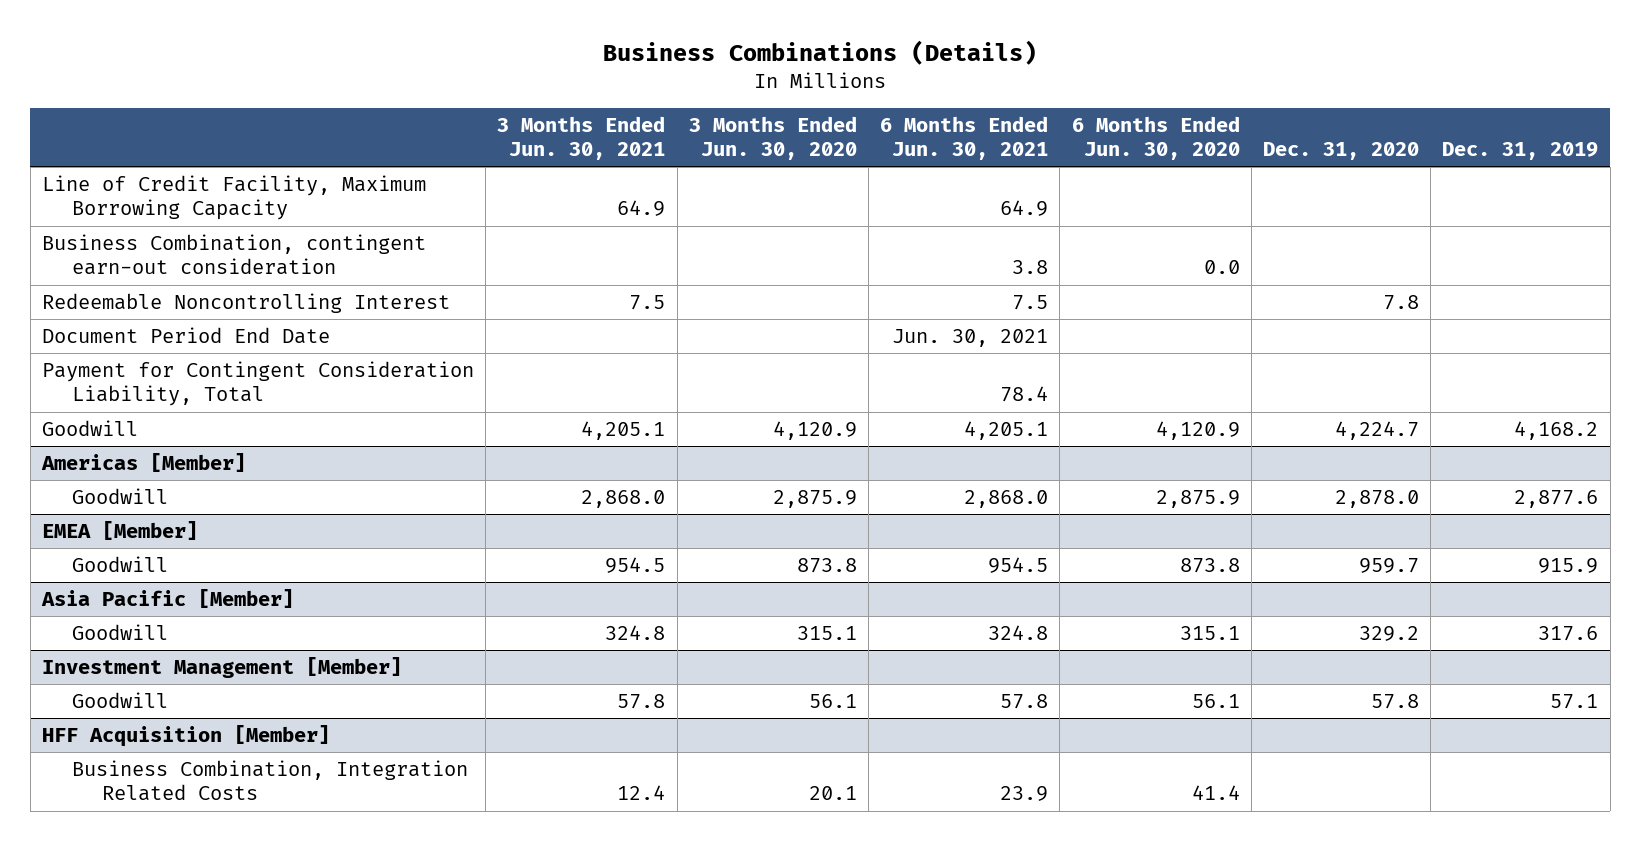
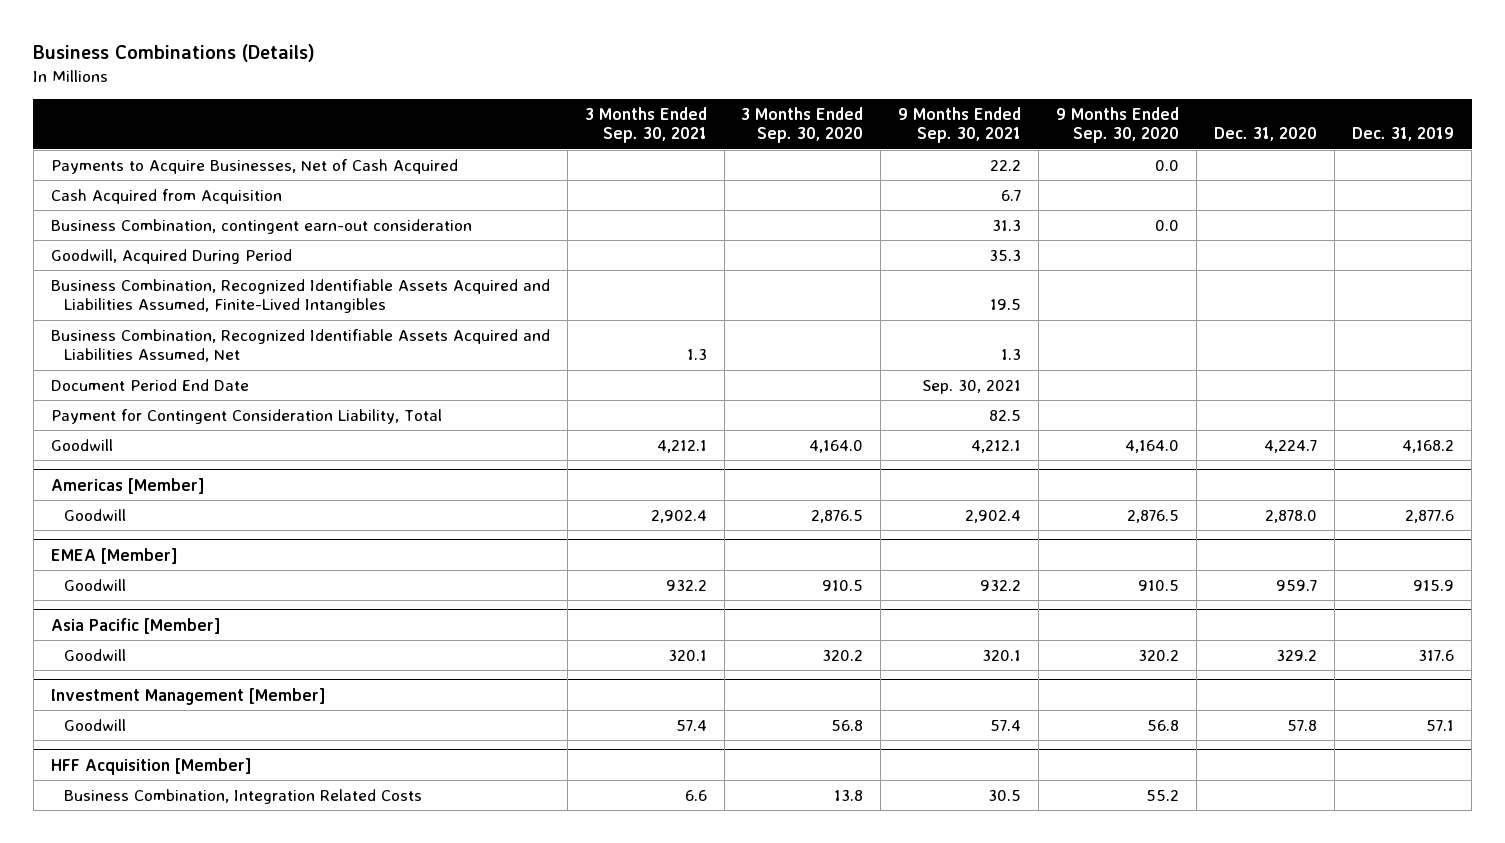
- | 3 Months Ended Jun. 30, 2021 | 3 Months Ended Jun. 30, 2020 | 6 Months Ended Jun. 30, 2021 | 6 Months Ended Jun. 30, 2020 | Dec. 31, 2020 | Dec. 31, 2019
+ | 3 Months Ended Sep. 30, 2021 | 3 Months Ended Sep. 30, 2020 | 9 Months Ended Sep. 30, 2021 | 9 Months Ended Sep. 30, 2020 | Dec. 31, 2020 | Dec. 31, 2019
- Line of Credit Facility, Maximum Borrowing Capacity | 64.9 | | 64.9 | | |
+ Payments to Acquire Businesses, Net of Cash Acquired | | | 22.2 | 0.0 | |
+ Cash Acquired from Acquisition | | | 6.7 | | |
- Redeemable Noncontrolling Interest | 7.5 | | 7.5 | | 7.8 |
+ Goodwill, Acquired During Period | | | 35.3 | | |
+ Business Combination, Recognized Identifiable Assets Acquired and Liabilities Assumed, Finite-Lived Intangibles | | | 19.5 | | |
+ Business Combination, Recognized Identifiable Assets Acquired and Liabilities Assumed, Net | 1.3 | | 1.3 | | |

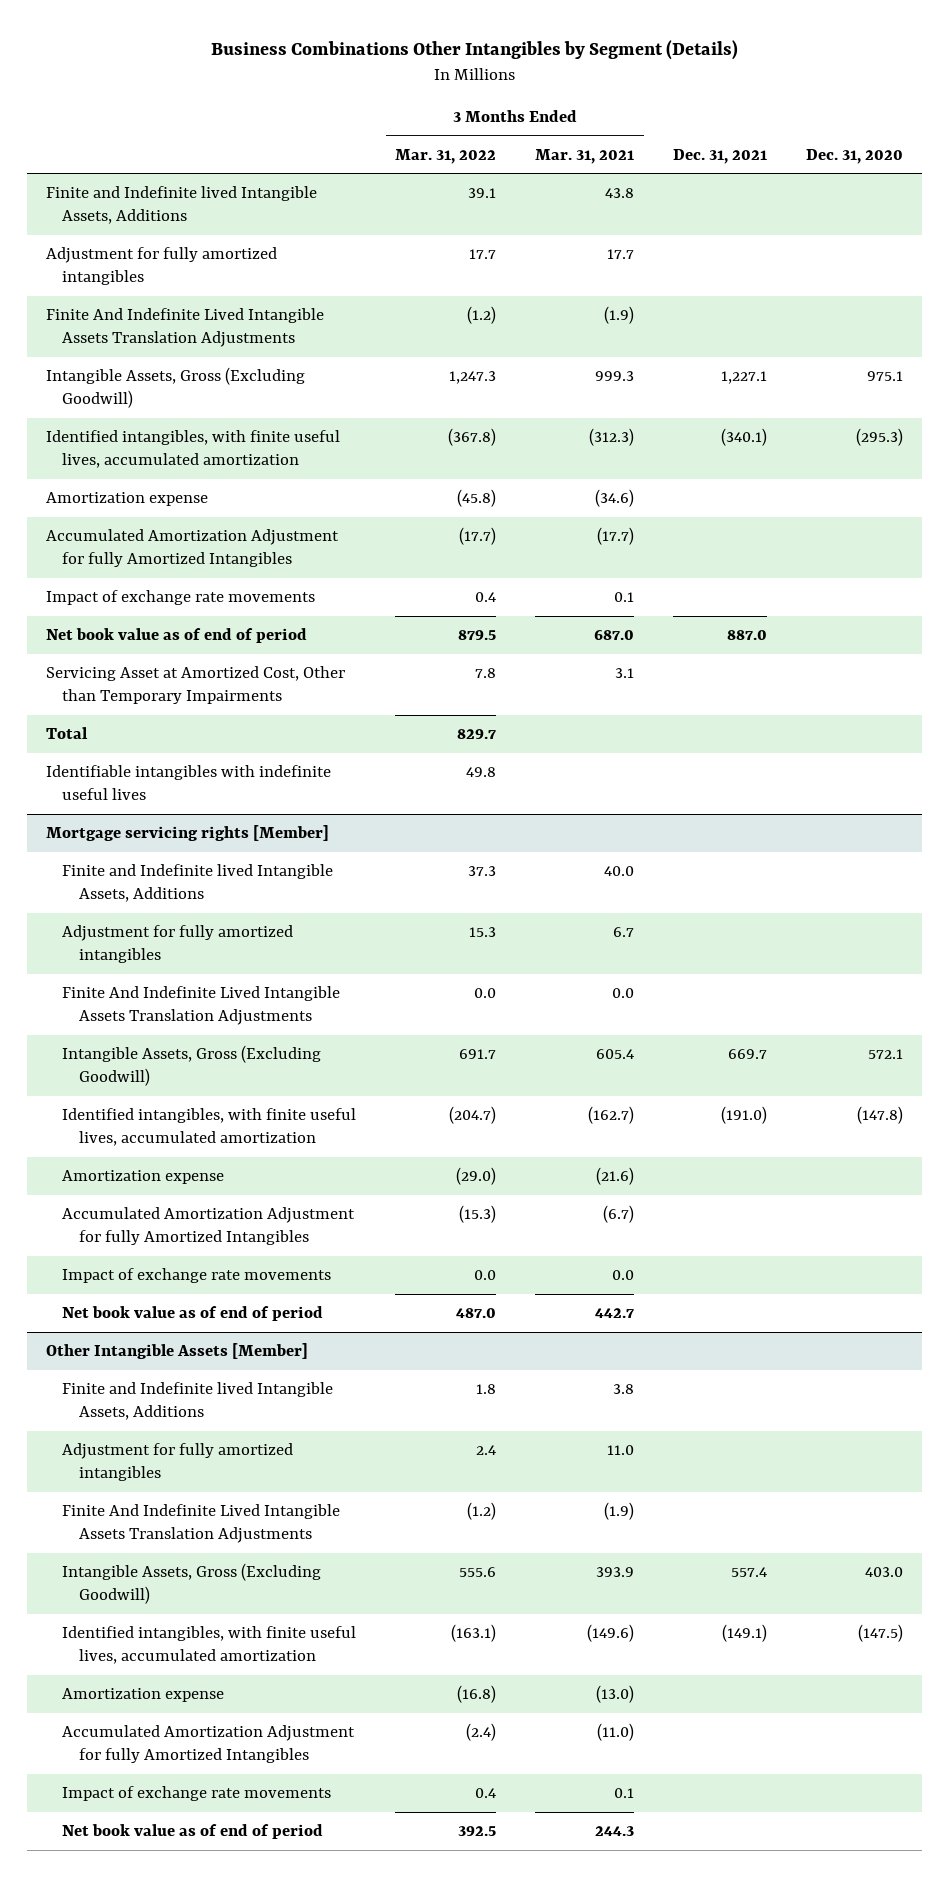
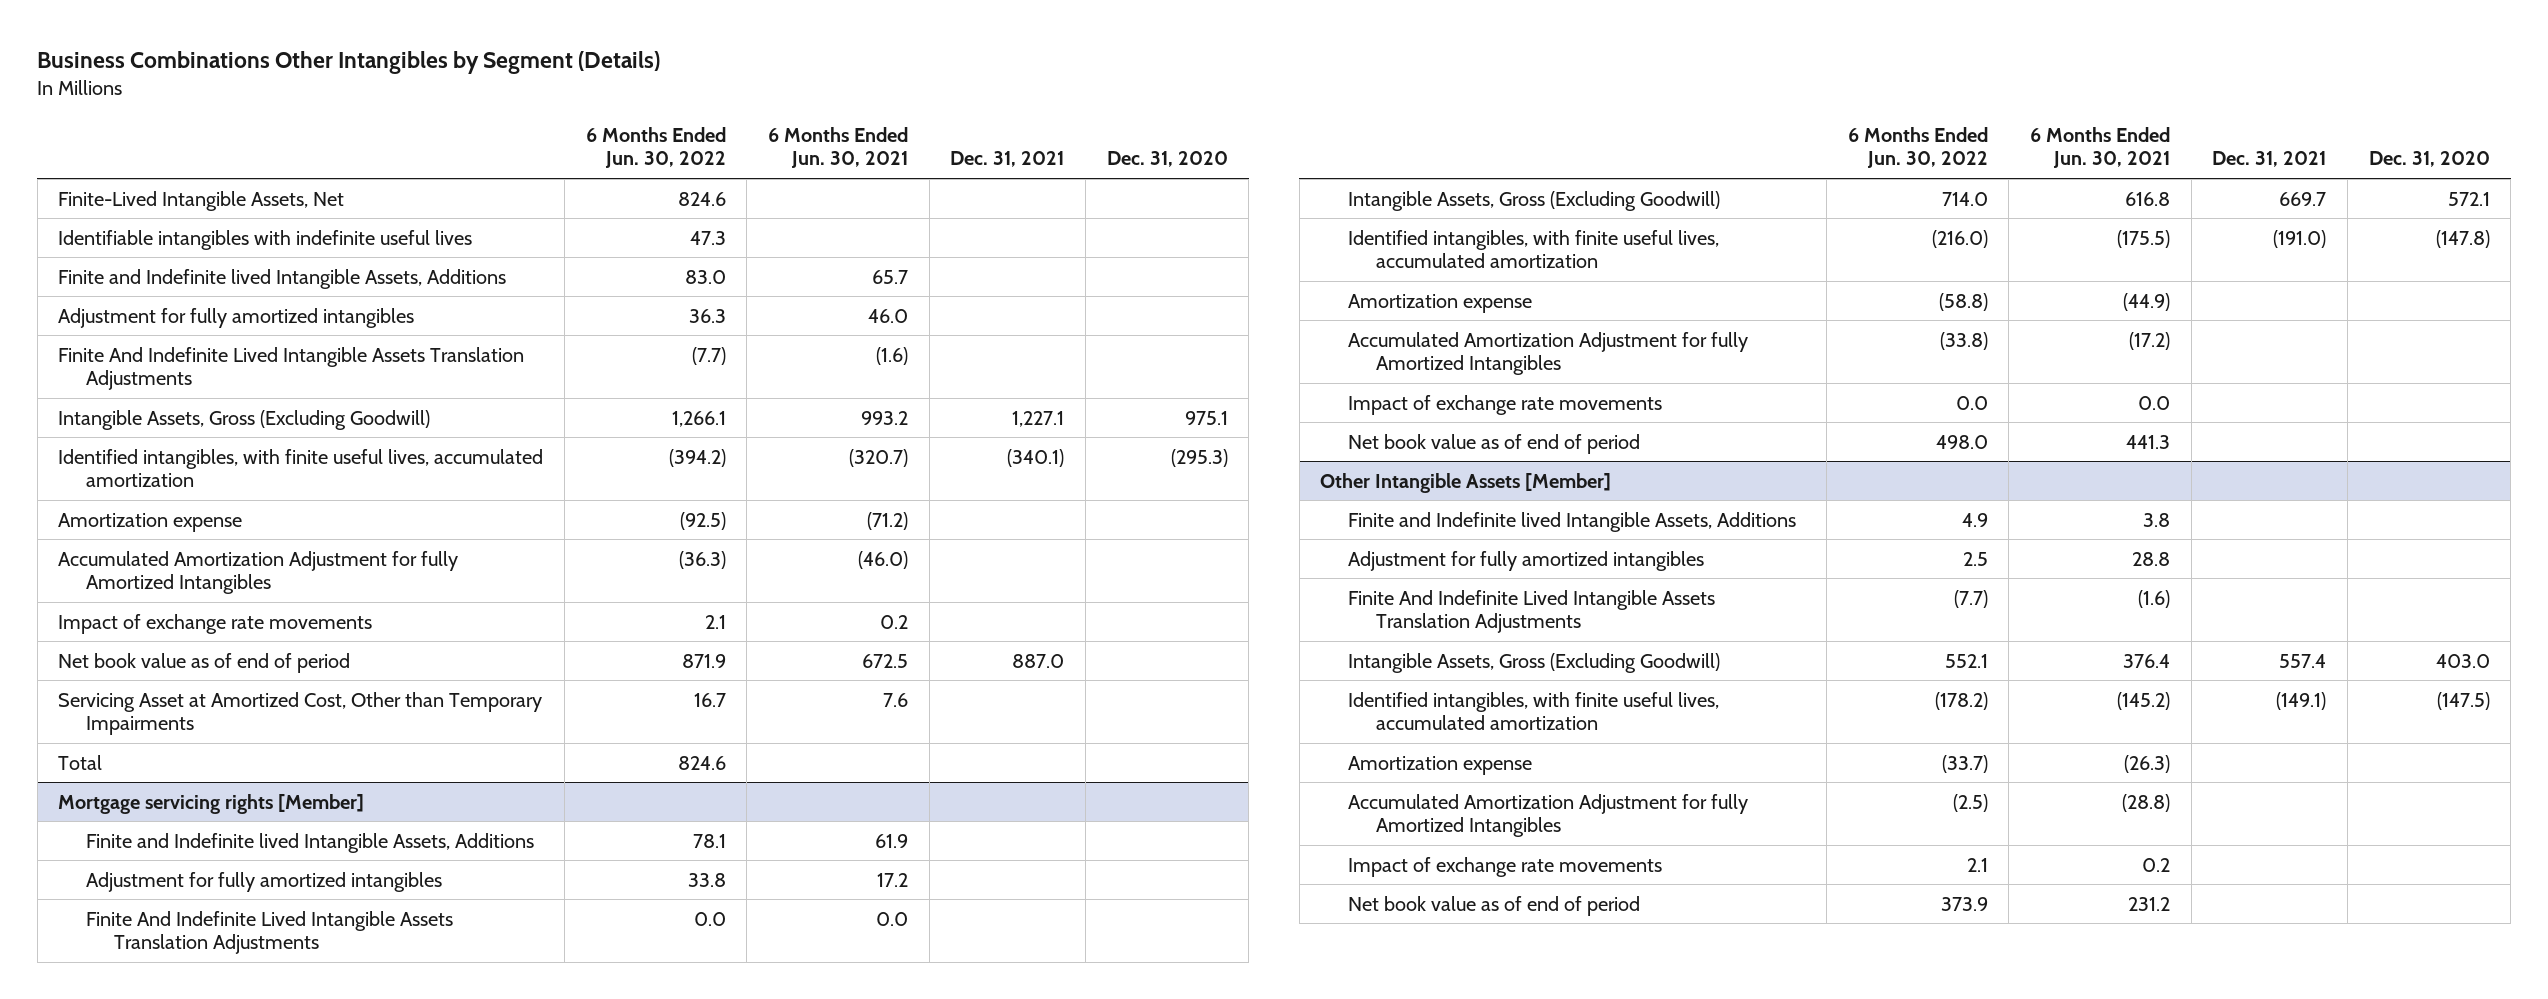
- | 3 Months Ended Mar. 31, 2022 | 3 Months Ended Mar. 31, 2021 | Dec. 31, 2021 | Dec. 31, 2020
+ | 6 Months Ended Jun. 30, 2022 | 6 Months Ended Jun. 30, 2021 | Dec. 31, 2021 | Dec. 31, 2020
+ Finite-Lived Intangible Assets, Net | 824.6 | | |
moved up: Identifiable intangibles with indefinite useful lives | 47.3 | | |

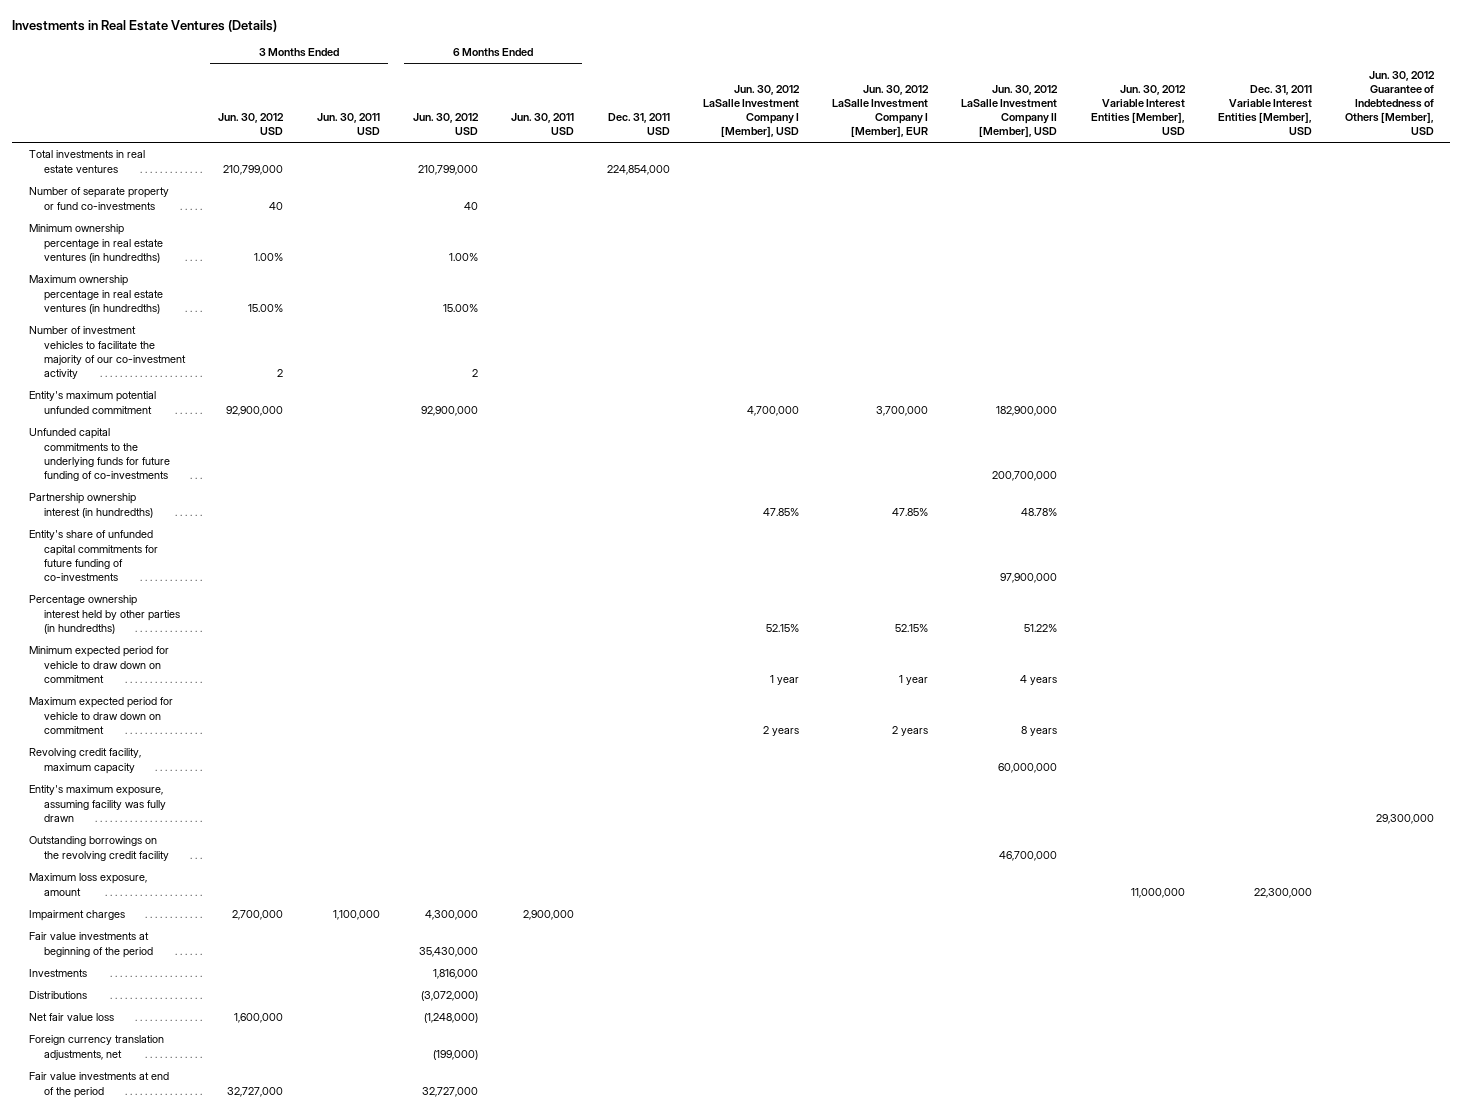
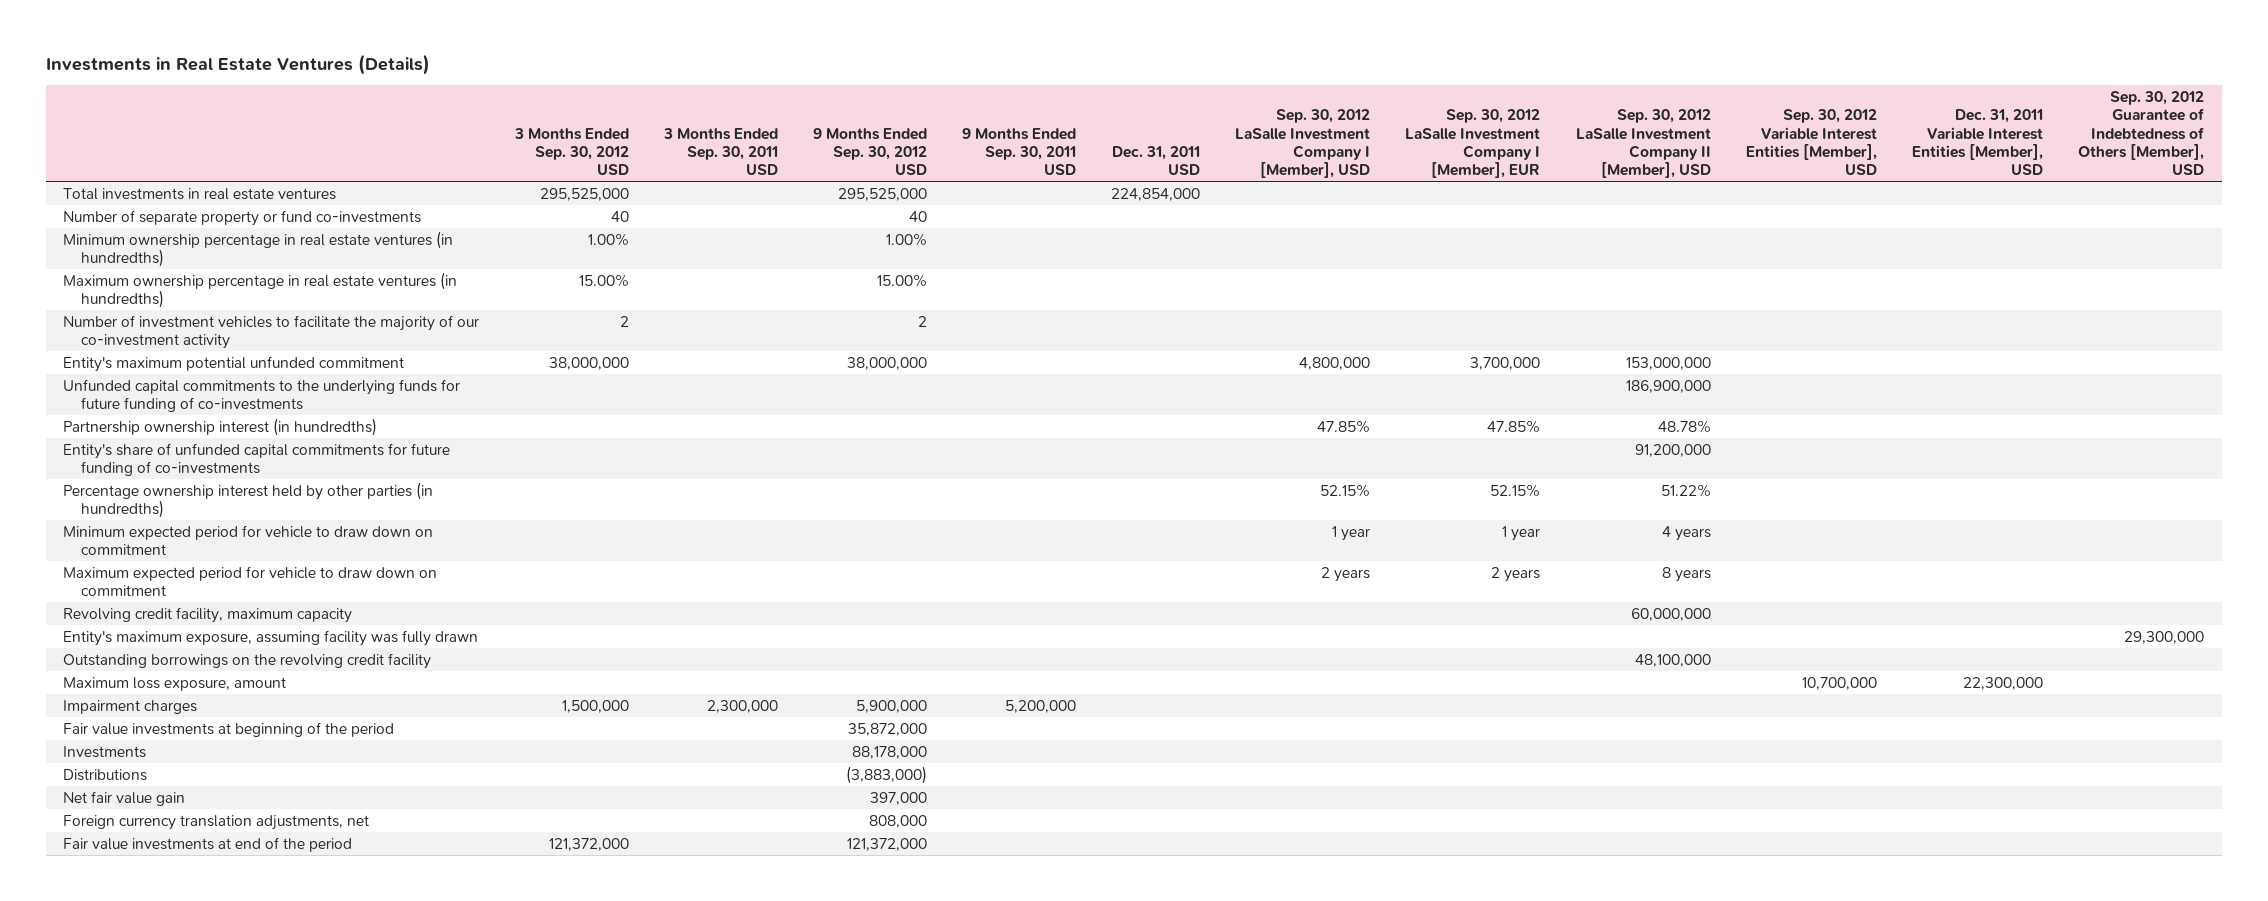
- | 3 Months Ended Jun. 30, 2012 USD | 3 Months Ended Jun. 30, 2011 USD | 6 Months Ended Jun. 30, 2012 USD | 6 Months Ended Jun. 30, 2011 USD | Dec. 31, 2011 USD | Jun. 30, 2012 LaSalle Investment Company I [Member], USD | Jun. 30, 2012 LaSalle Investment Company I [Member], EUR | Jun. 30, 2012 LaSalle Investment Company II [Member], USD | Jun. 30, 2012 Variable Interest Entities [Member], USD | Dec. 31, 2011 Variable Interest Entities [Member], USD | Jun. 30, 2012 Guarantee of Indebtedness of Others [Member], USD
+ | 3 Months Ended Sep. 30, 2012 USD | 3 Months Ended Sep. 30, 2011 USD | 9 Months Ended Sep. 30, 2012 USD | 9 Months Ended Sep. 30, 2011 USD | Dec. 31, 2011 USD | Sep. 30, 2012 LaSalle Investment Company I [Member], USD | Sep. 30, 2012 LaSalle Investment Company I [Member], EUR | Sep. 30, 2012 LaSalle Investment Company II [Member], USD | Sep. 30, 2012 Variable Interest Entities [Member], USD | Dec. 31, 2011 Variable Interest Entities [Member], USD | Sep. 30, 2012 Guarantee of Indebtedness of Others [Member], USD
- Net fair value loss | 1,600,000 | | (1,248,000) | | | | | | | |
+ Net fair value gain | | | 397,000 | | | | | | | |

